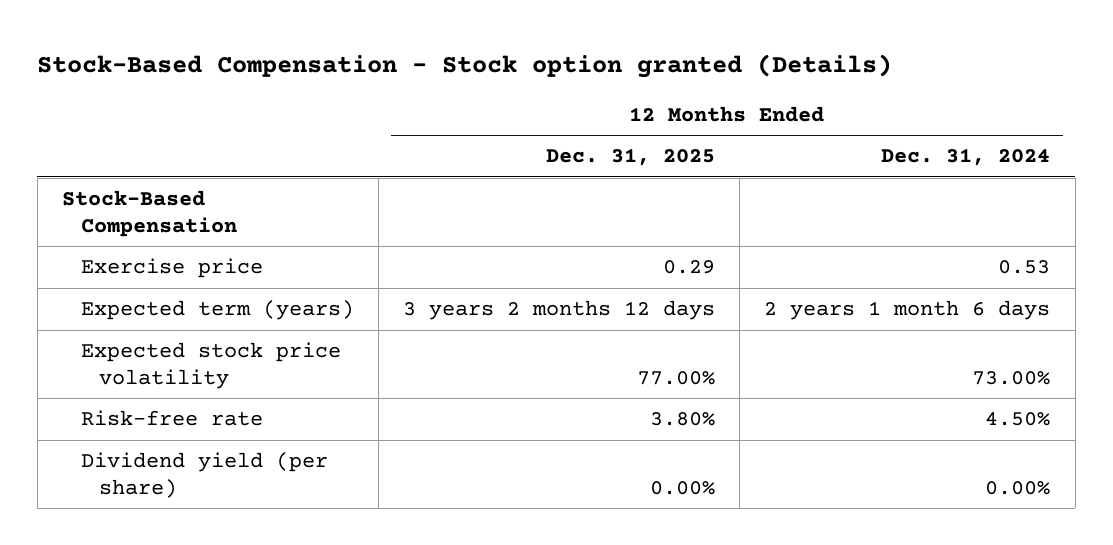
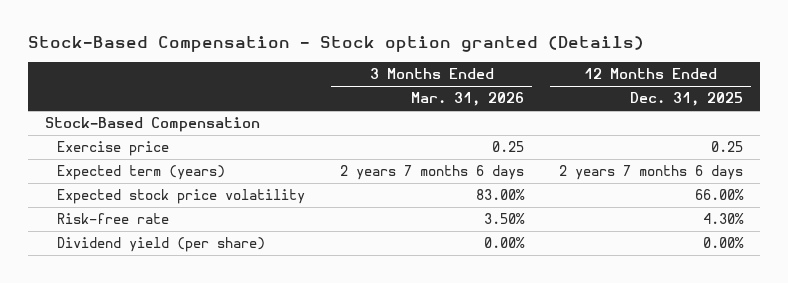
- | 12 Months Ended Dec. 31, 2025 | 12 Months Ended Dec. 31, 2024
+ | 3 Months Ended Mar. 31, 2026 | 12 Months Ended Dec. 31, 2025
- Exercise price | 0.29 | 0.53
- Expected term (years) | 3 years 2 months 12 days | 2 years 1 month 6 days
- Expected stock price volatility | 77.00% | 73.00%
- Risk-free rate | 3.80% | 4.50%
+ Exercise price | 0.25 | 0.25
+ Expected term (years) | 2 years 7 months 6 days | 2 years 7 months 6 days
+ Expected stock price volatility | 83.00% | 66.00%
+ Risk-free rate | 3.50% | 4.30%

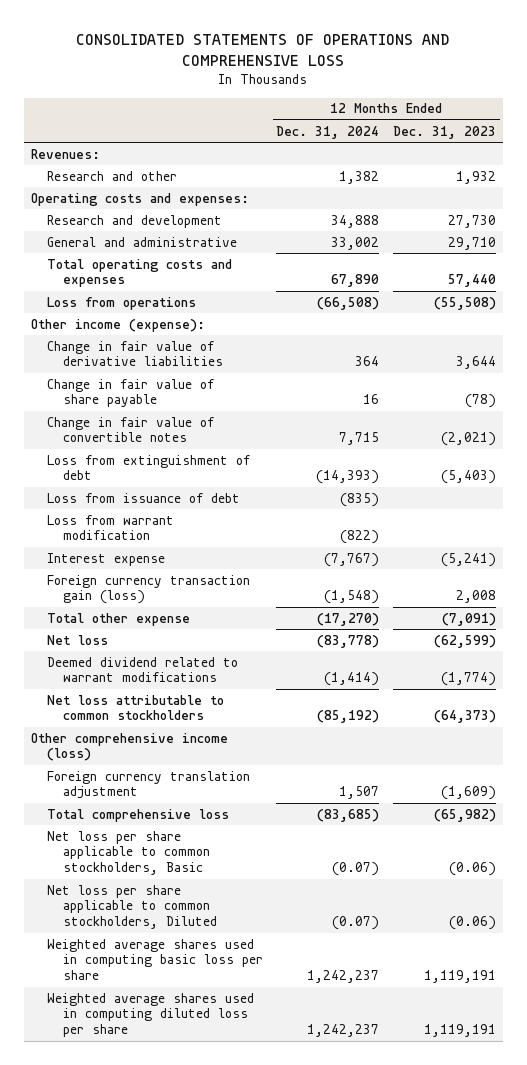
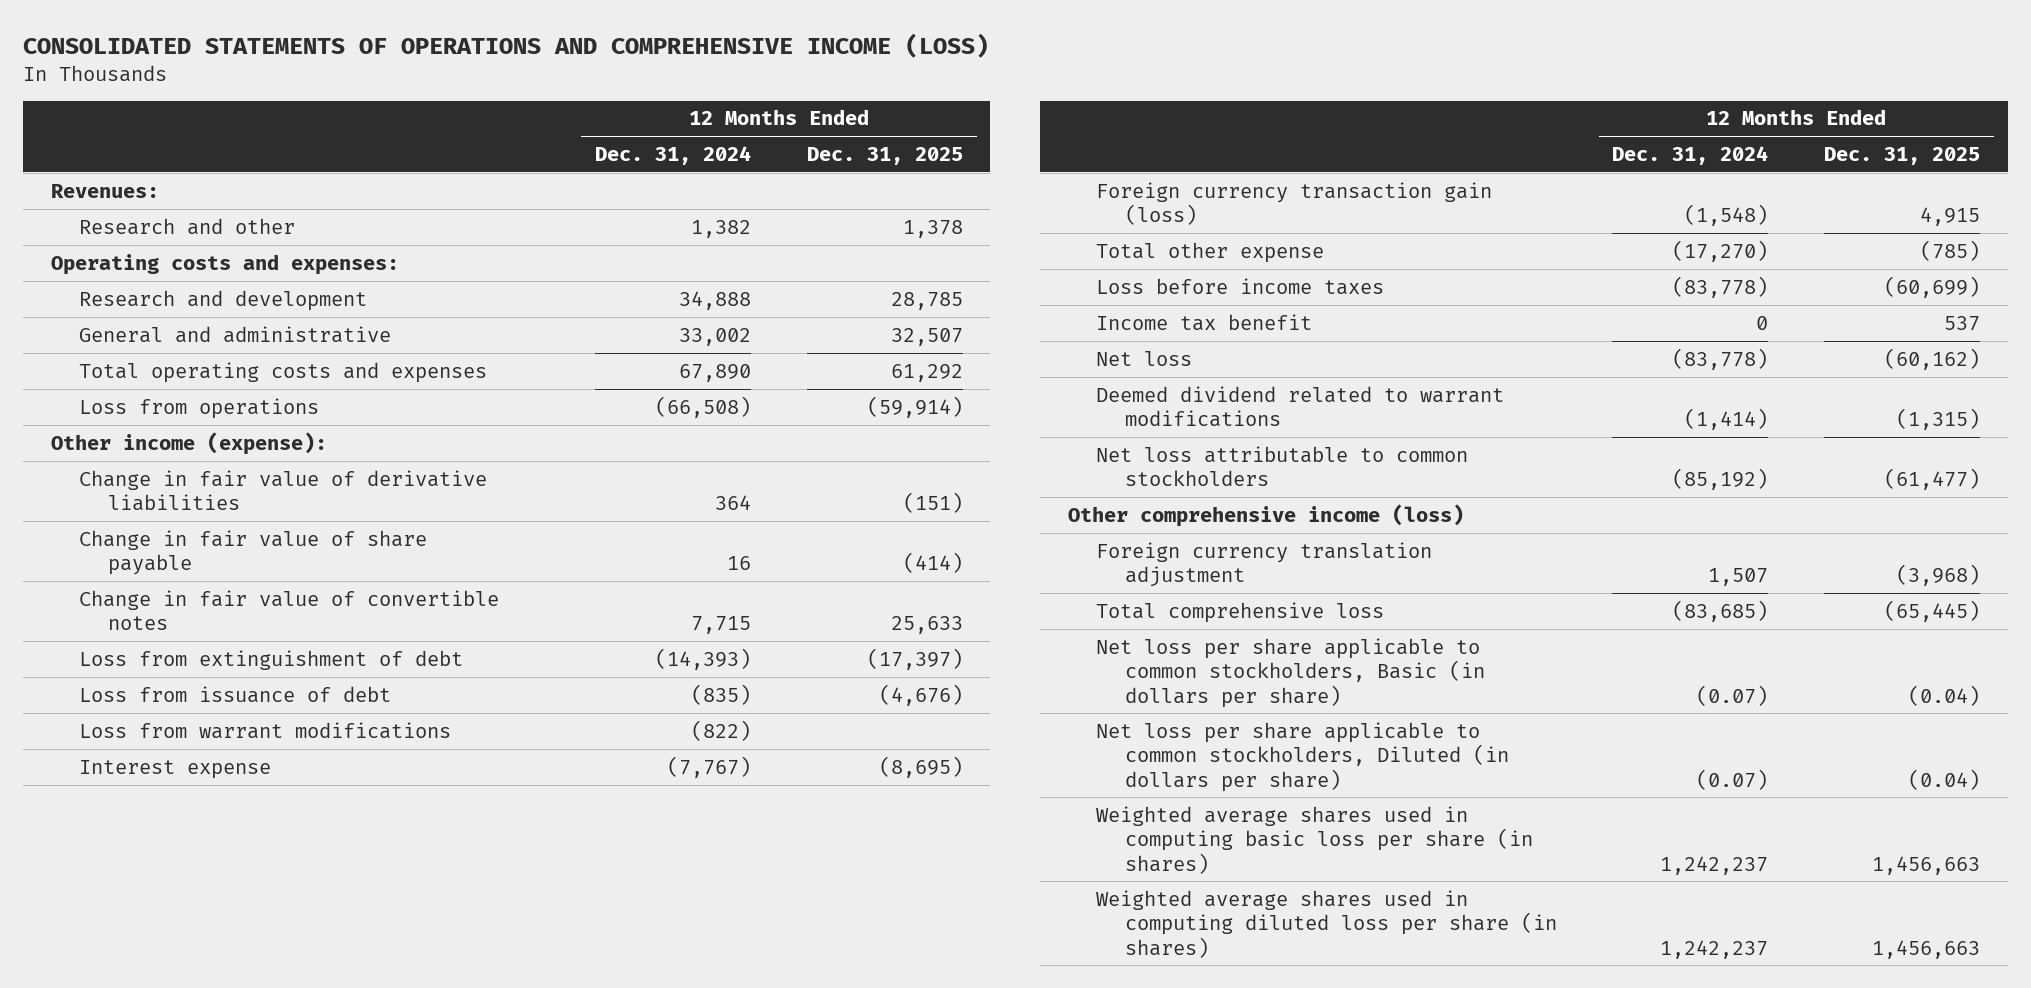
- CONSOLIDATED STATEMENTS OF OPERATIONS AND COMPREHENSIVE LOSS
+ CONSOLIDATED STATEMENTS OF OPERATIONS AND COMPREHENSIVE INCOME (LOSS)
- | 12 Months Ended Dec. 31, 2024 | 12 Months Ended Dec. 31, 2023
+ | 12 Months Ended Dec. 31, 2024 | 12 Months Ended Dec. 31, 2025
- Loss from warrant modification | (822) |
+ Loss from warrant modifications | (822) |
+ Loss before income taxes | (83,778) | (60,699)
+ Income tax benefit | 0 | 537
- Net loss per share applicable to common stockholders, Basic | (0.07) | (0.06)
- Net loss per share applicable to common stockholders, Diluted | (0.07) | (0.06)
- Weighted average shares used in computing basic loss per share | 1,242,237 | 1,119,191
- Weighted average shares used in computing diluted loss per share | 1,242,237 | 1,119,191
+ Net loss per share applicable to common stockholders, Basic (in dollars per share) | (0.07) | (0.04)
+ Net loss per share applicable to common stockholders, Diluted (in dollars per share) | (0.07) | (0.04)
+ Weighted average shares used in computing basic loss per share (in shares) | 1,242,237 | 1,456,663
+ Weighted average shares used in computing diluted loss per share (in shares) | 1,242,237 | 1,456,663

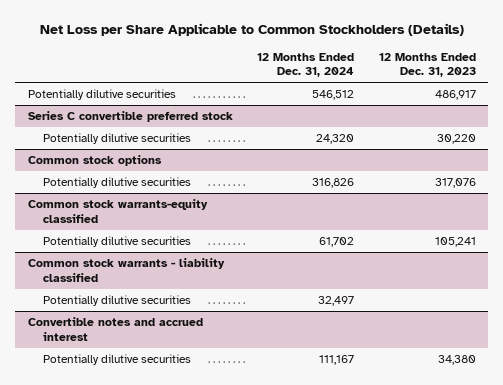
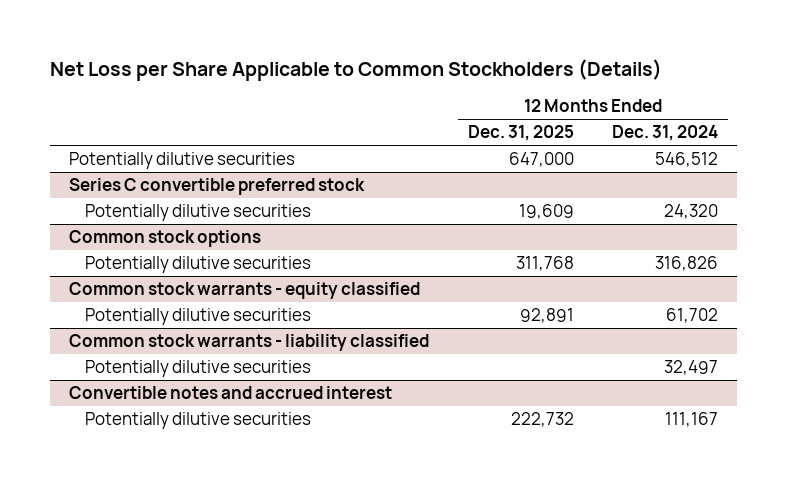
- | 12 Months Ended Dec. 31, 2024 | 12 Months Ended Dec. 31, 2023
+ | 12 Months Ended Dec. 31, 2025 | 12 Months Ended Dec. 31, 2024
- Common stock warrants-equity classified
+ Common stock warrants - equity classified

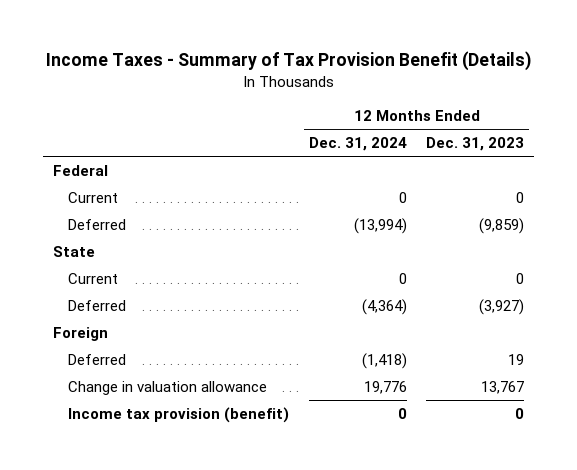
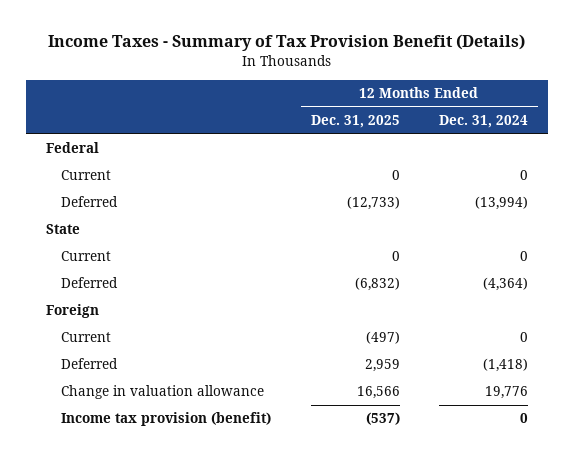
- | 12 Months Ended Dec. 31, 2024 | 12 Months Ended Dec. 31, 2023
+ | 12 Months Ended Dec. 31, 2025 | 12 Months Ended Dec. 31, 2024
+ Current | (497) | 0

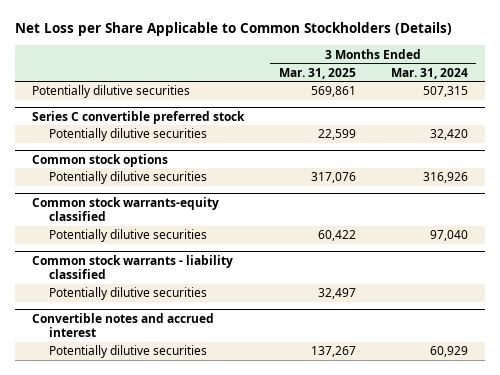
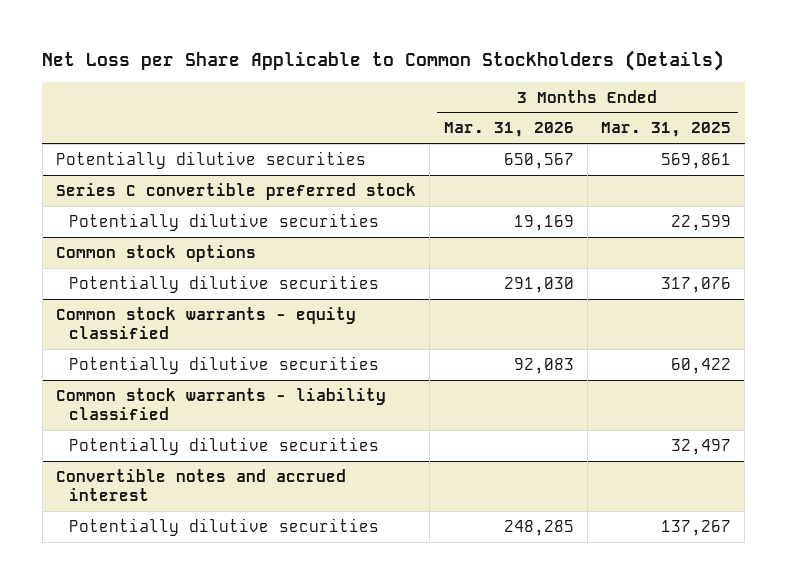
- | 3 Months Ended Mar. 31, 2025 | 3 Months Ended Mar. 31, 2024
+ | 3 Months Ended Mar. 31, 2026 | 3 Months Ended Mar. 31, 2025
- Common stock warrants-equity classified
+ Common stock warrants - equity classified

